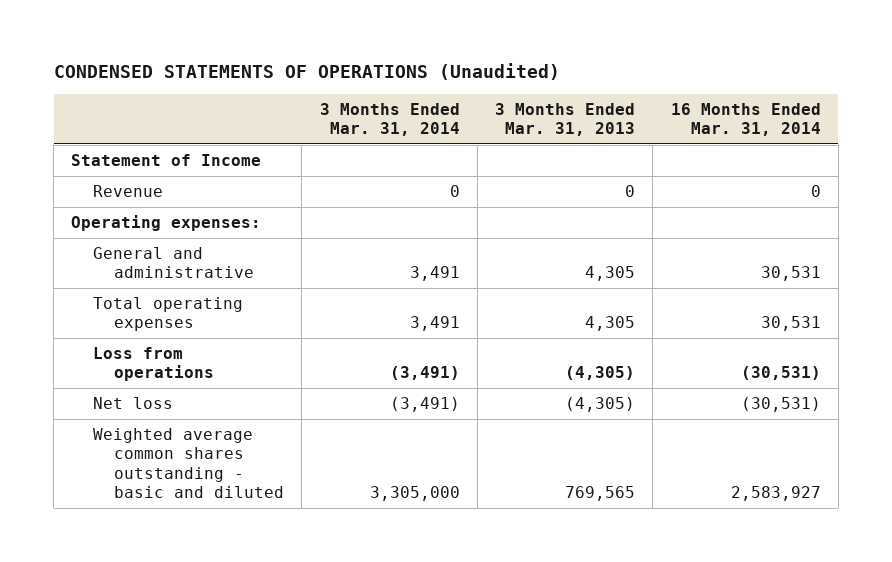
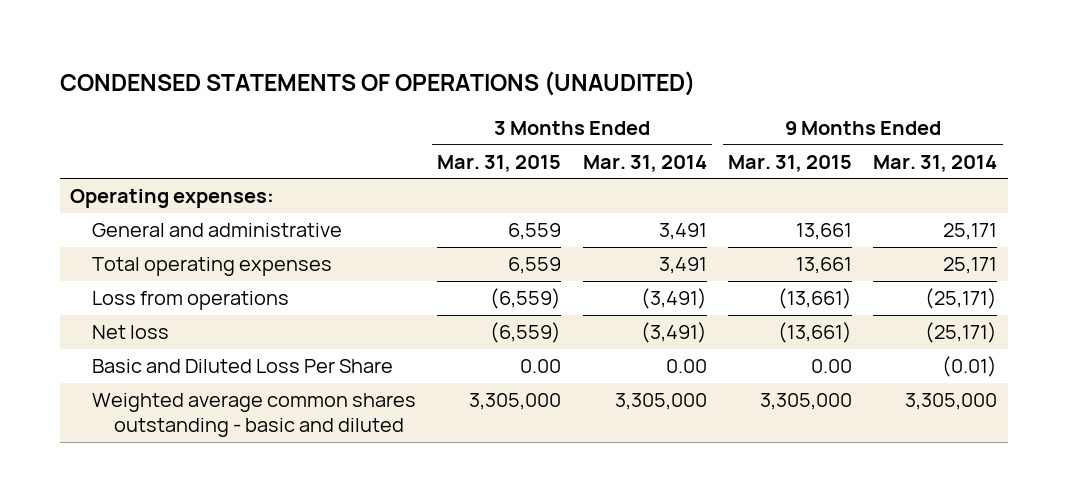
- CONDENSED STATEMENTS OF OPERATIONS (Unaudited)
+ CONDENSED STATEMENTS OF OPERATIONS (UNAUDITED)
- | 3 Months Ended Mar. 31, 2014 | 3 Months Ended Mar. 31, 2013 | 16 Months Ended Mar. 31, 2014
+ | 3 Months Ended Mar. 31, 2015 | 3 Months Ended Mar. 31, 2014 | 9 Months Ended Mar. 31, 2015 | 9 Months Ended Mar. 31, 2014
- Statement of Income
- Revenue | 0 | 0 | 0
+ Basic and Diluted Loss Per Share | 0.00 | 0.00 | 0.00 | (0.01)

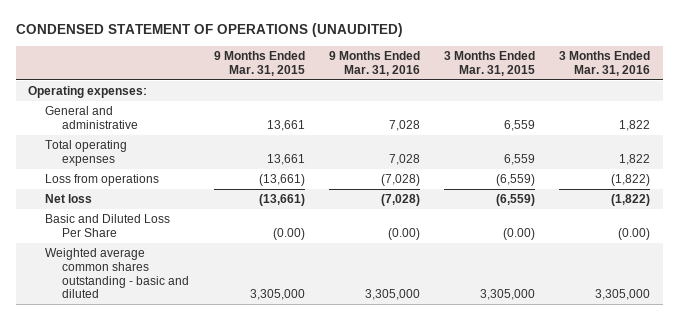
- CONDENSED STATEMENTS OF OPERATIONS (UNAUDITED)
+ CONDENSED STATEMENT OF OPERATIONS (UNAUDITED)
- | 3 Months Ended Mar. 31, 2015 | 3 Months Ended Mar. 31, 2014 | 9 Months Ended Mar. 31, 2015 | 9 Months Ended Mar. 31, 2014
+ | 9 Months Ended Mar. 31, 2015 | 9 Months Ended Mar. 31, 2016 | 3 Months Ended Mar. 31, 2015 | 3 Months Ended Mar. 31, 2016
- Basic and Diluted Loss Per Share | 0.00 | 0.00 | 0.00 | (0.01)
+ Basic and Diluted Loss Per Share | (0.00) | (0.00) | (0.00) | (0.00)

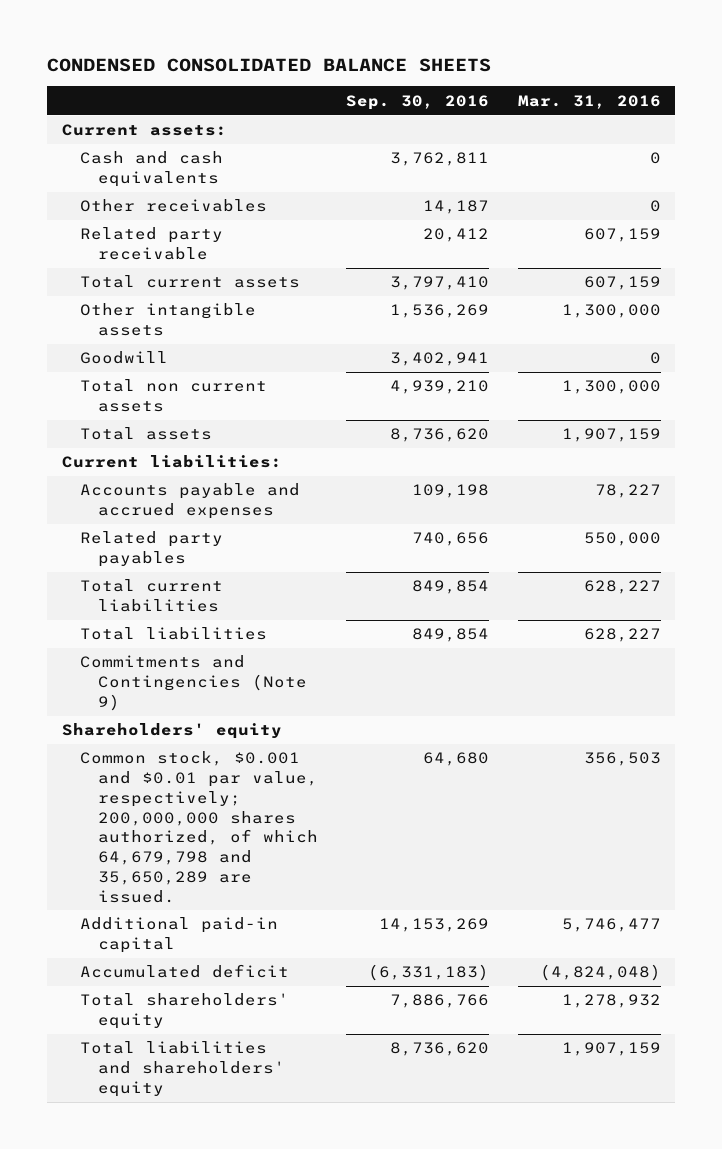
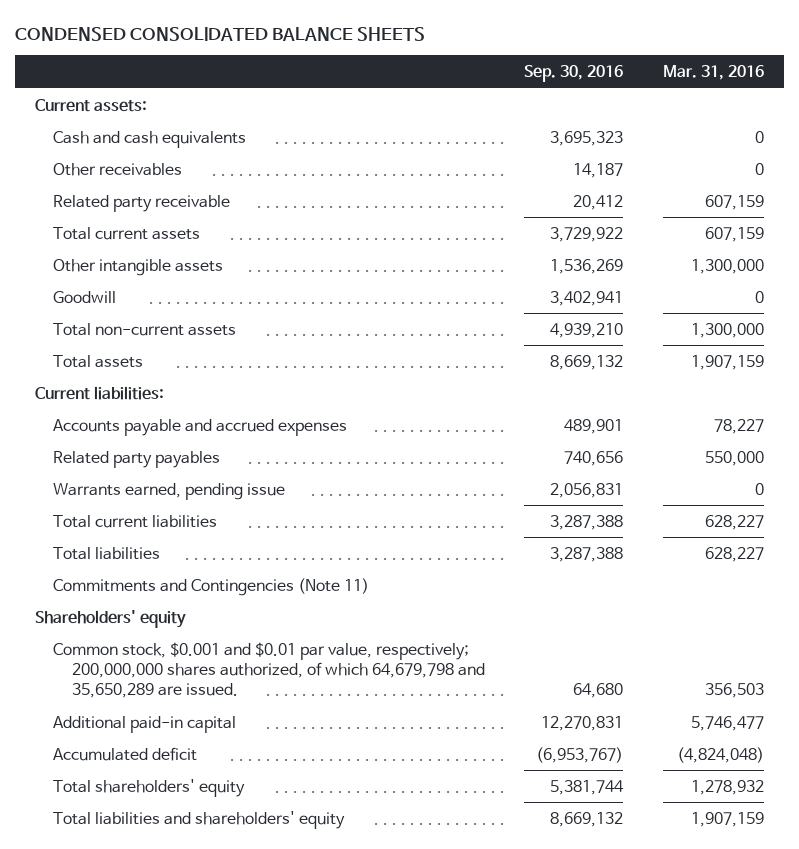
- Cash and cash equivalents | 3,762,811 | 0
+ Cash and cash equivalents | 3,695,323 | 0
- Total current assets | 3,797,410 | 607,159
+ Total current assets | 3,729,922 | 607,159
- Total non current assets | 4,939,210 | 1,300,000
- Total assets | 8,736,620 | 1,907,159
+ Total non-current assets | 4,939,210 | 1,300,000
+ Total assets | 8,669,132 | 1,907,159
- Accounts payable and accrued expenses | 109,198 | 78,227
+ Accounts payable and accrued expenses | 489,901 | 78,227
- Total current liabilities | 849,854 | 628,227
- Total liabilities | 849,854 | 628,227
- Commitments and Contingencies (Note 9)
+ Warrants earned, pending issue | 2,056,831 | 0
+ Total current liabilities | 3,287,388 | 628,227
+ Total liabilities | 3,287,388 | 628,227
+ Commitments and Contingencies (Note 11)
- Additional paid-in capital | 14,153,269 | 5,746,477
- Accumulated deficit | (6,331,183) | (4,824,048)
- Total shareholders' equity | 7,886,766 | 1,278,932
- Total liabilities and shareholders' equity | 8,736,620 | 1,907,159
+ Additional paid-in capital | 12,270,831 | 5,746,477
+ Accumulated deficit | (6,953,767) | (4,824,048)
+ Total shareholders' equity | 5,381,744 | 1,278,932
+ Total liabilities and shareholders' equity | 8,669,132 | 1,907,159

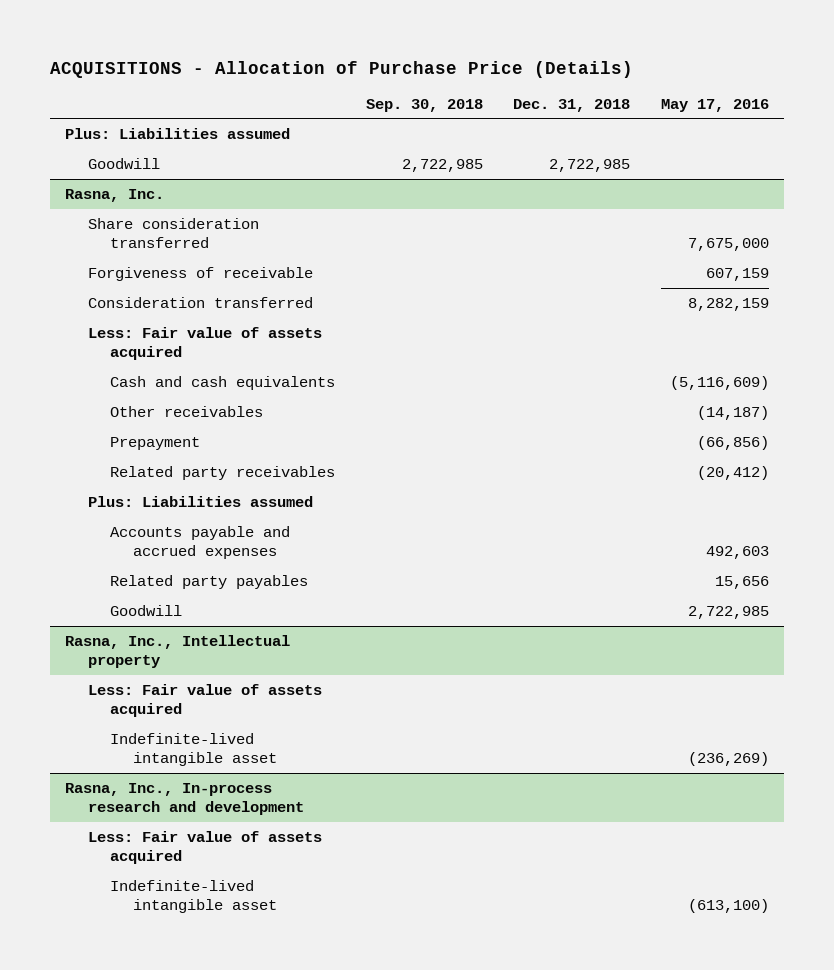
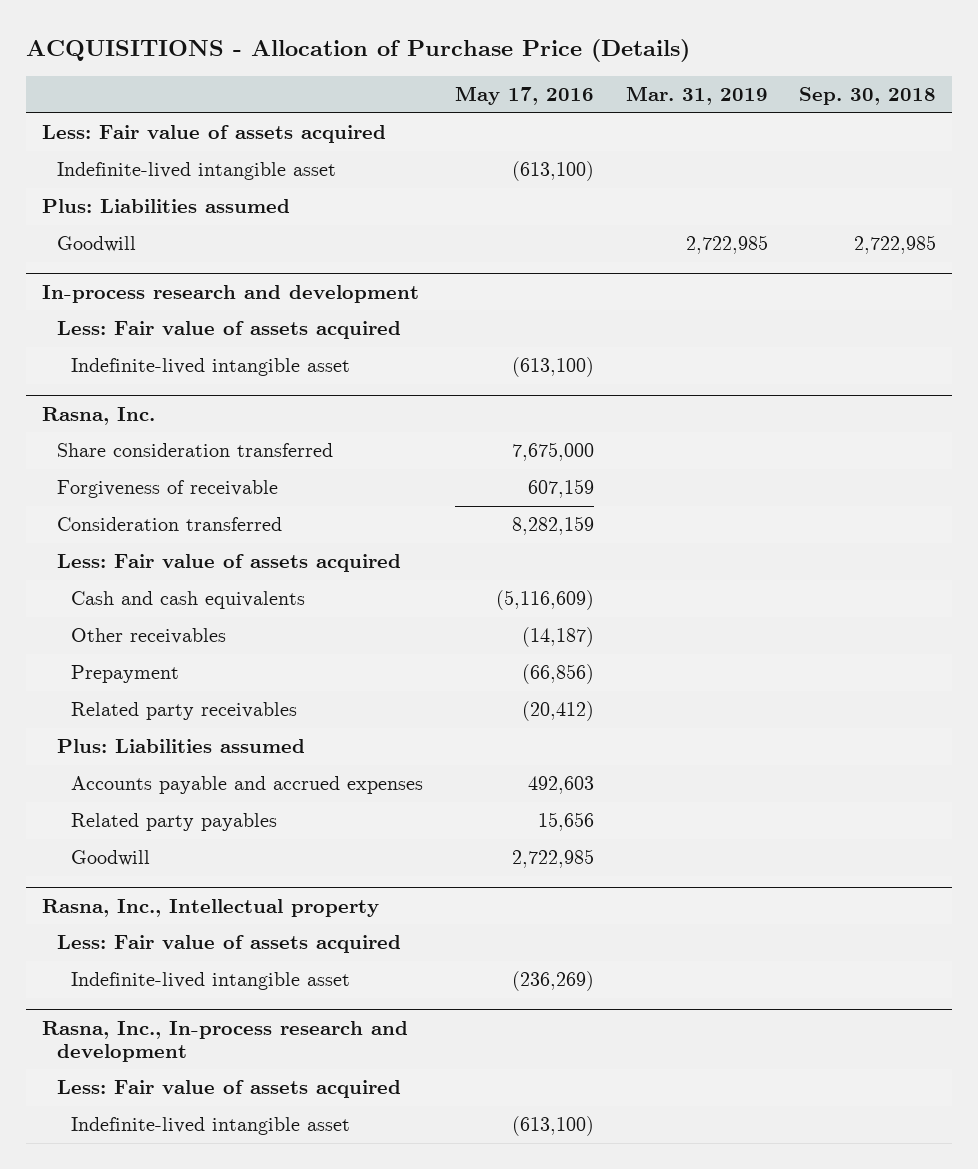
- | Sep. 30, 2018 | Dec. 31, 2018 | May 17, 2016
+ | May 17, 2016 | Mar. 31, 2019 | Sep. 30, 2018
+ Less: Fair value of assets acquired
+ Indefinite-lived intangible asset | (613,100) | |
+ In-process research and development
+ Less: Fair value of assets acquired
+ Indefinite-lived intangible asset | (613,100) | |

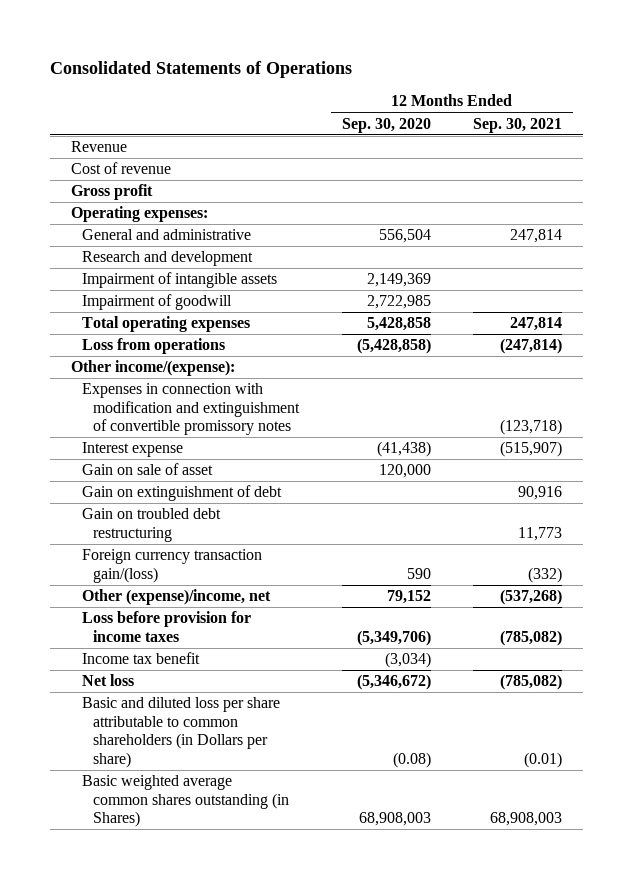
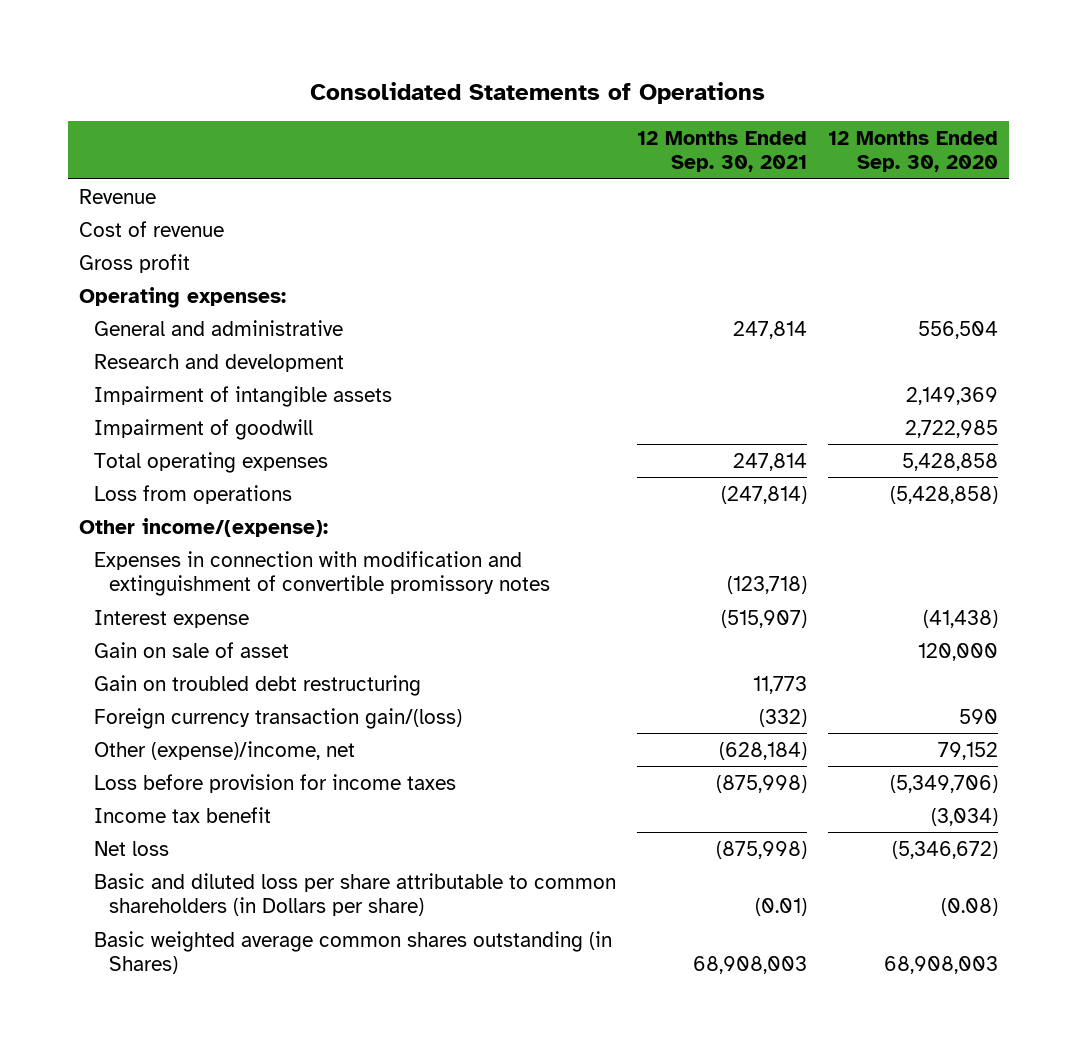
- | 12 Months Ended Sep. 30, 2020 | 12 Months Ended Sep. 30, 2021
+ | 12 Months Ended Sep. 30, 2021 | 12 Months Ended Sep. 30, 2020
- Gain on extinguishment of debt | | 90,916
- Other (expense)/income, net | 79,152 | (537,268)
- Loss before provision for income taxes | (5,349,706) | (785,082)
+ Other (expense)/income, net | (628,184) | 79,152
+ Loss before provision for income taxes | (875,998) | (5,349,706)
- Net loss | (5,346,672) | (785,082)
+ Net loss | (875,998) | (5,346,672)

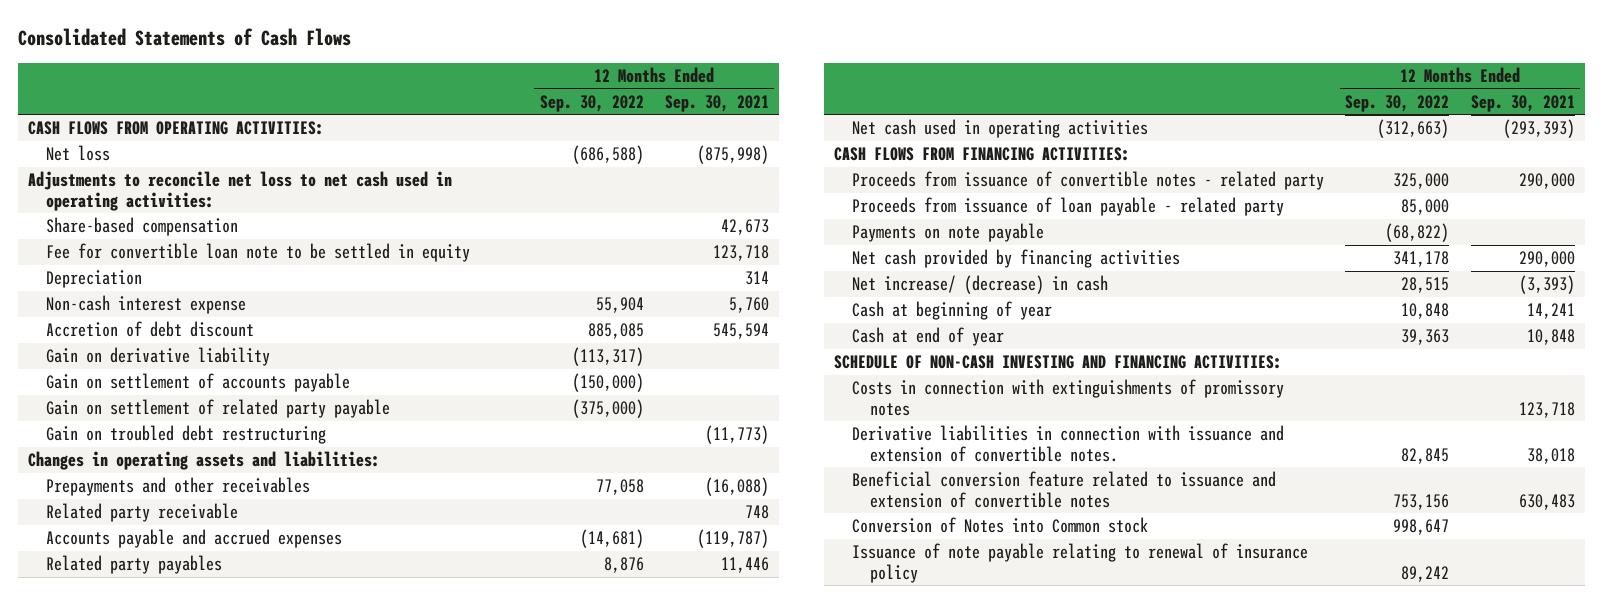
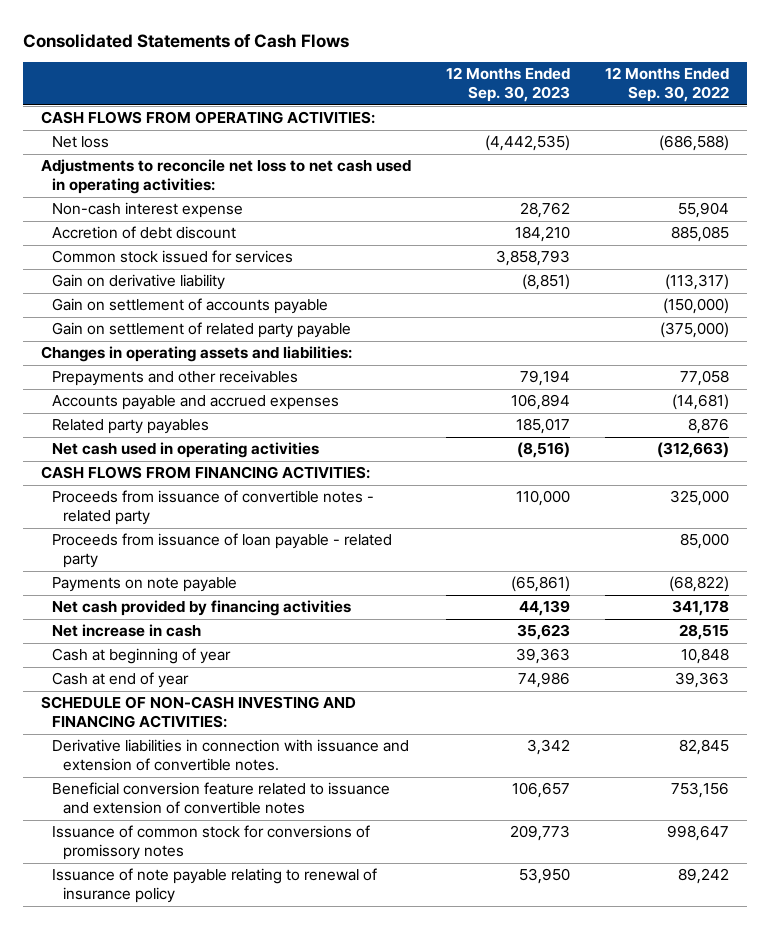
- | 12 Months Ended Sep. 30, 2022 | 12 Months Ended Sep. 30, 2021
+ | 12 Months Ended Sep. 30, 2023 | 12 Months Ended Sep. 30, 2022
- Share-based compensation | | 42,673
- Fee for convertible loan note to be settled in equity | | 123,718
- Depreciation | | 314
+ Common stock issued for services | 3,858,793 |
- Gain on troubled debt restructuring | | (11,773)
- Related party receivable | | 748
- Net increase/ (decrease) in cash | 28,515 | (3,393)
+ Net increase in cash | 35,623 | 28,515
- Costs in connection with extinguishments of promissory notes | | 123,718
- Conversion of Notes into Common stock | 998,647 |
+ Issuance of common stock for conversions of promissory notes | 209,773 | 998,647

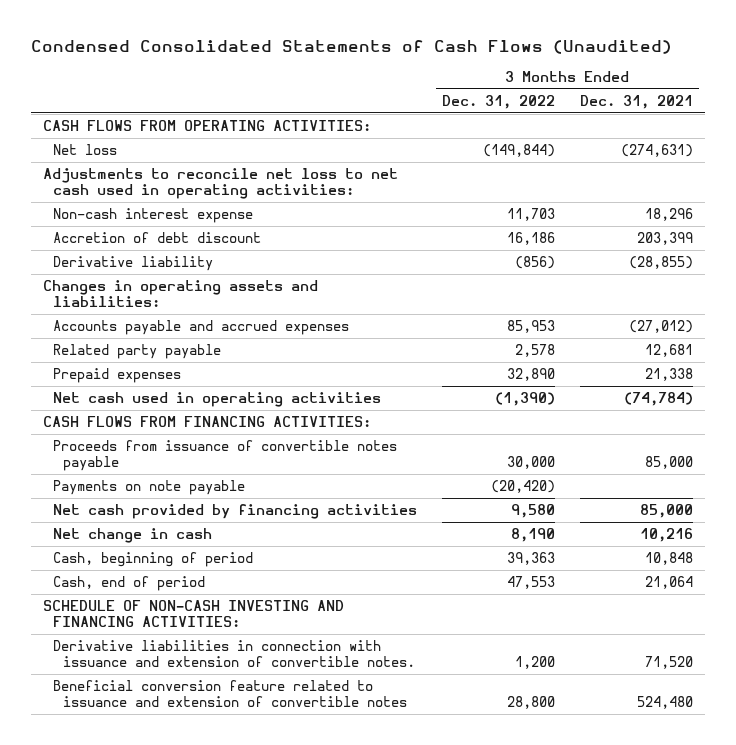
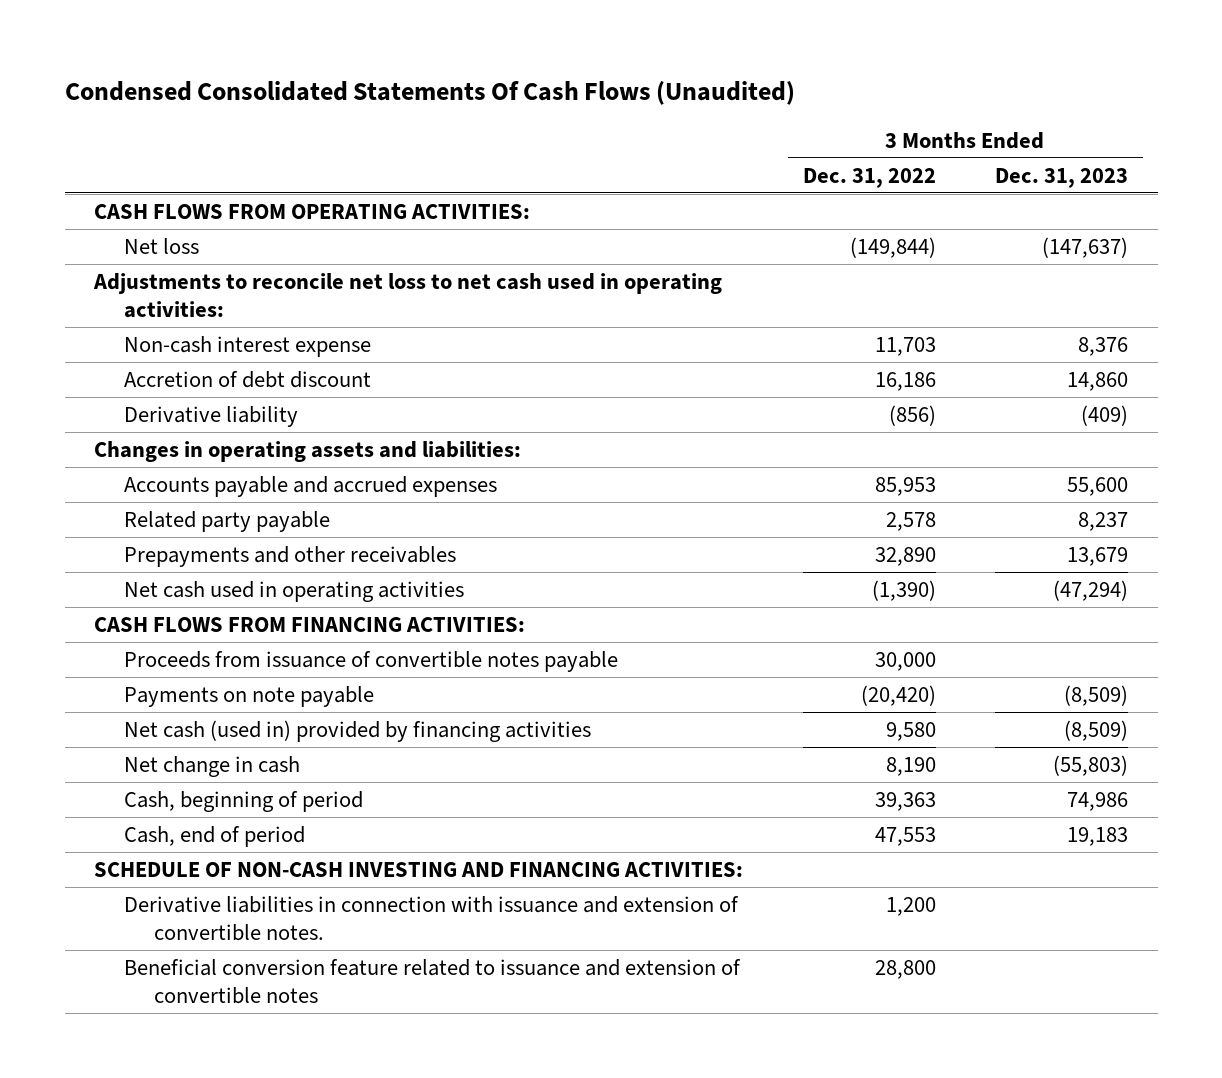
- Condensed Consolidated Statements of Cash Flows (Unaudited)
+ Condensed Consolidated Statements Of Cash Flows (Unaudited)
- | 3 Months Ended Dec. 31, 2022 | 3 Months Ended Dec. 31, 2021
+ | 3 Months Ended Dec. 31, 2022 | 3 Months Ended Dec. 31, 2023
- Prepaid expenses | 32,890 | 21,338
+ Prepayments and other receivables | 32,890 | 13,679
- Net cash provided by financing activities | 9,580 | 85,000
+ Net cash (used in) provided by financing activities | 9,580 | (8,509)

